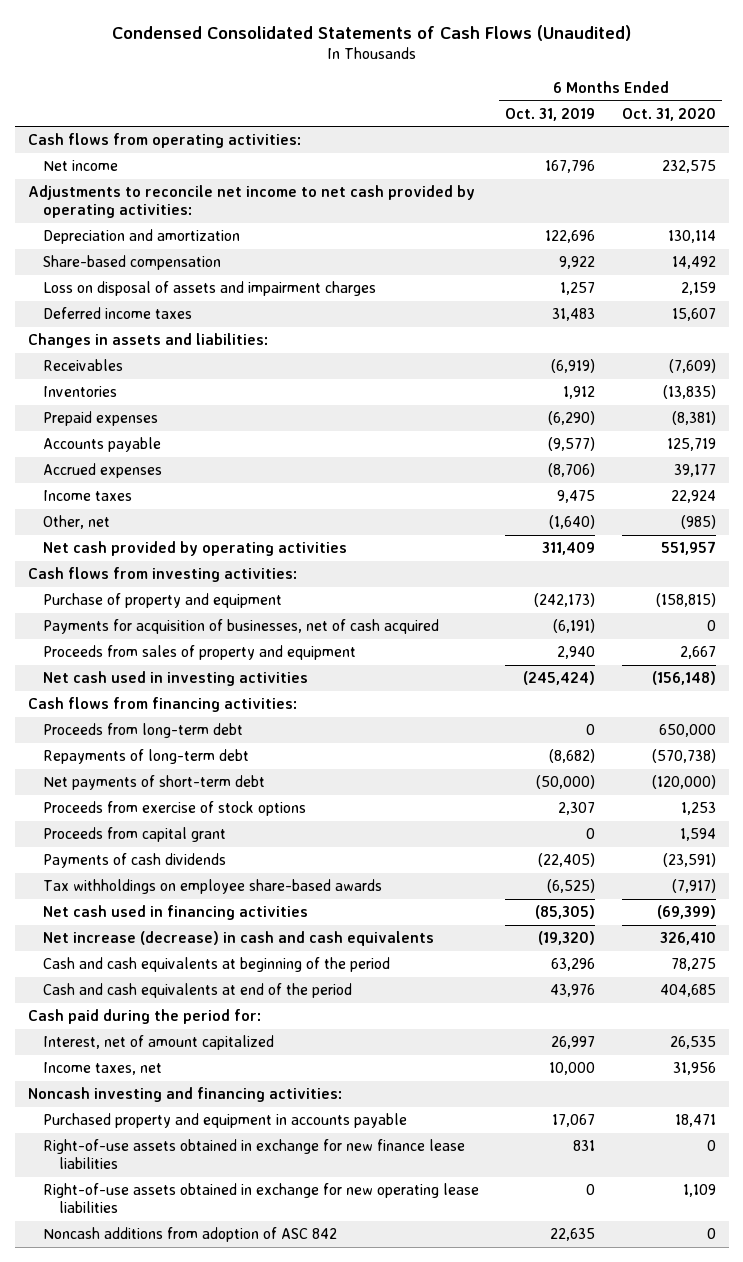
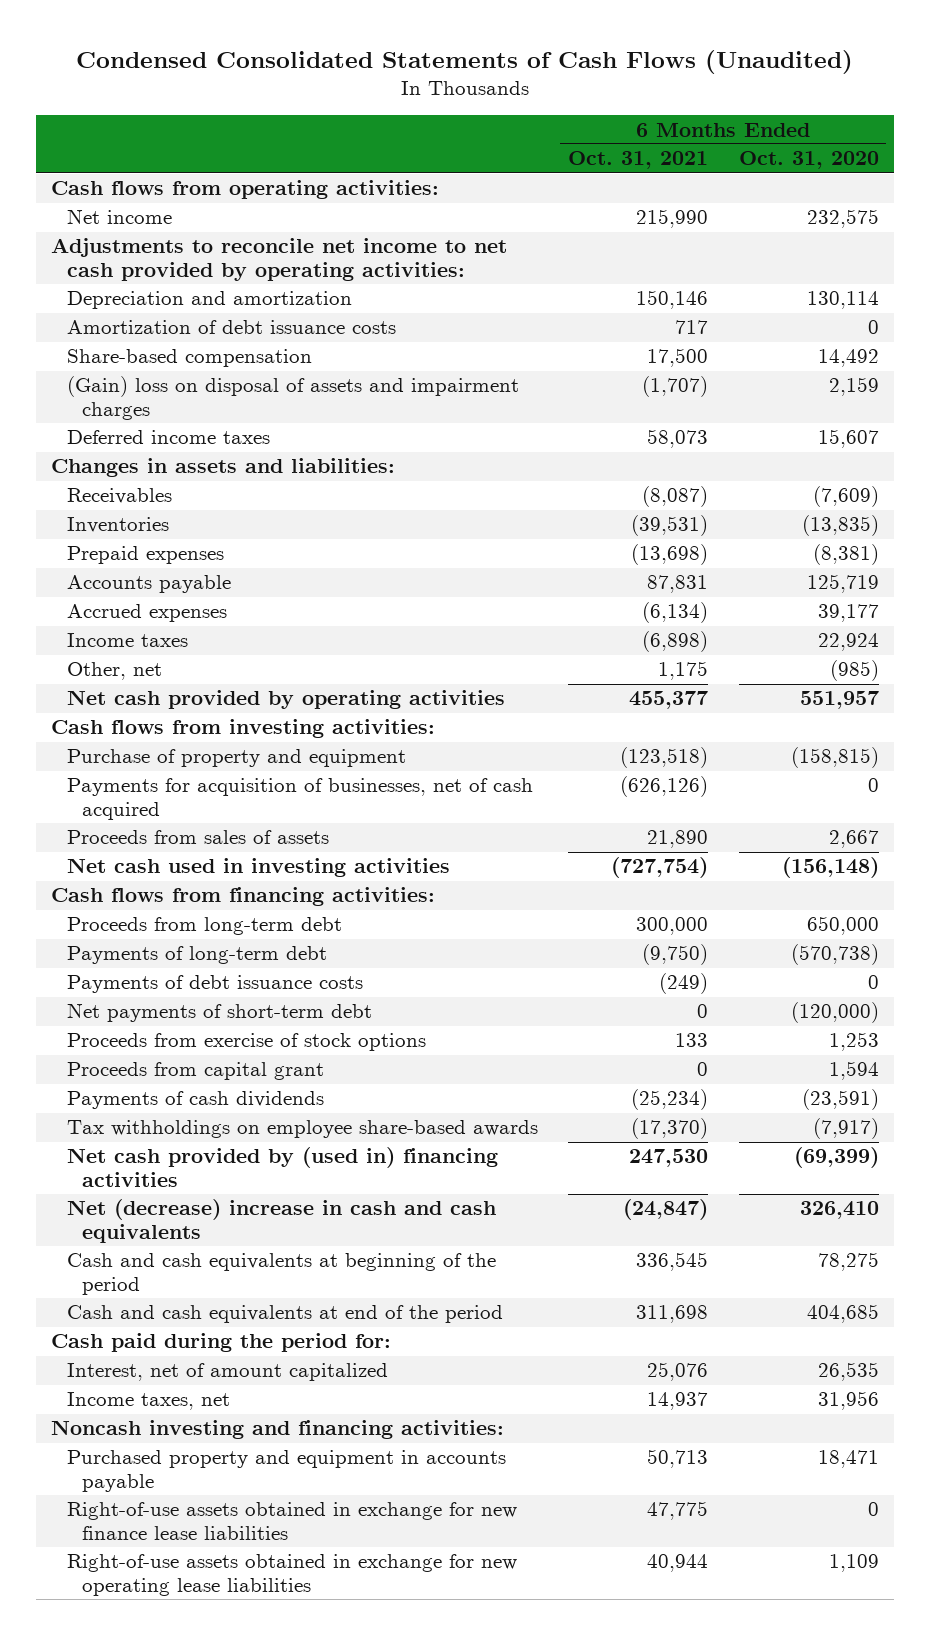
- | 6 Months Ended Oct. 31, 2019 | 6 Months Ended Oct. 31, 2020
+ | 6 Months Ended Oct. 31, 2021 | 6 Months Ended Oct. 31, 2020
+ Amortization of debt issuance costs | 717 | 0
- Loss on disposal of assets and impairment charges | 1,257 | 2,159
+ (Gain) loss on disposal of assets and impairment charges | (1,707) | 2,159
- Proceeds from sales of property and equipment | 2,940 | 2,667
+ Proceeds from sales of assets | 21,890 | 2,667
- Repayments of long-term debt | (8,682) | (570,738)
+ Payments of long-term debt | (9,750) | (570,738)
+ Payments of debt issuance costs | (249) | 0
- Net cash used in financing activities | (85,305) | (69,399)
- Net increase (decrease) in cash and cash equivalents | (19,320) | 326,410
+ Net cash provided by (used in) financing activities | 247,530 | (69,399)
+ Net (decrease) increase in cash and cash equivalents | (24,847) | 326,410
- Noncash additions from adoption of ASC 842 | 22,635 | 0

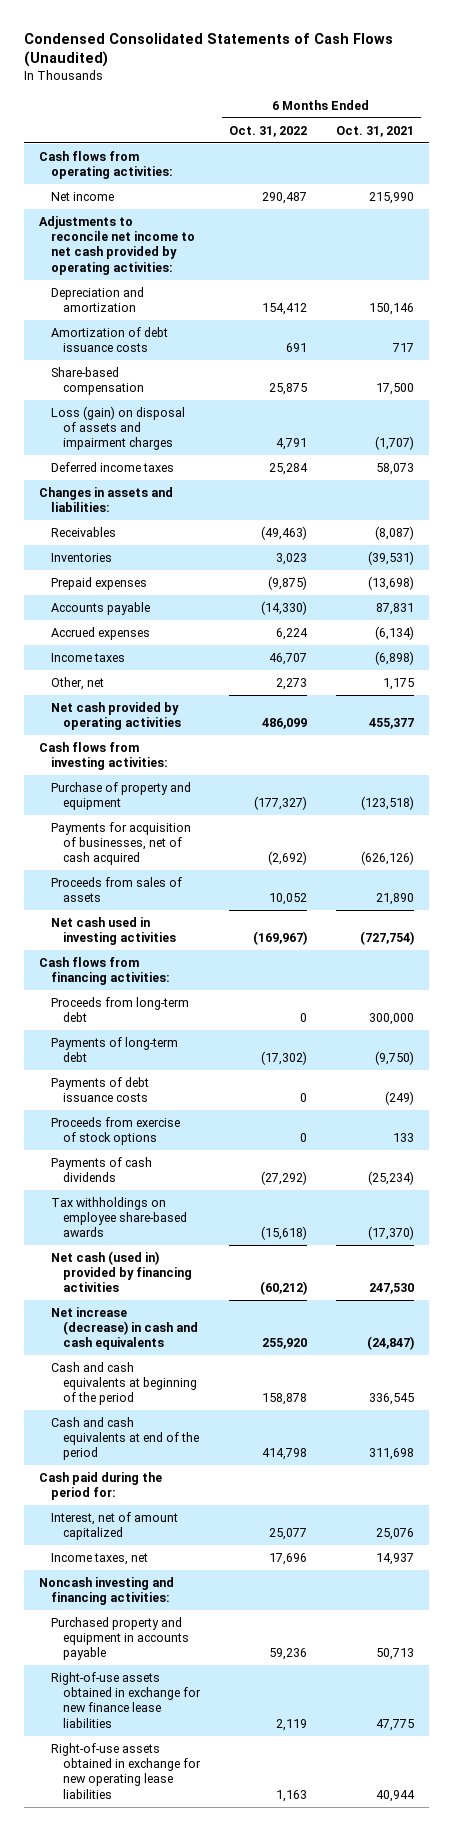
- | 6 Months Ended Oct. 31, 2021 | 6 Months Ended Oct. 31, 2020
+ | 6 Months Ended Oct. 31, 2022 | 6 Months Ended Oct. 31, 2021
- (Gain) loss on disposal of assets and impairment charges | (1,707) | 2,159
+ Loss (gain) on disposal of assets and impairment charges | 4,791 | (1,707)
- Net payments of short-term debt | 0 | (120,000)
- Proceeds from capital grant | 0 | 1,594
- Net cash provided by (used in) financing activities | 247,530 | (69,399)
- Net (decrease) increase in cash and cash equivalents | (24,847) | 326,410
+ Net cash (used in) provided by financing activities | (60,212) | 247,530
+ Net increase (decrease) in cash and cash equivalents | 255,920 | (24,847)

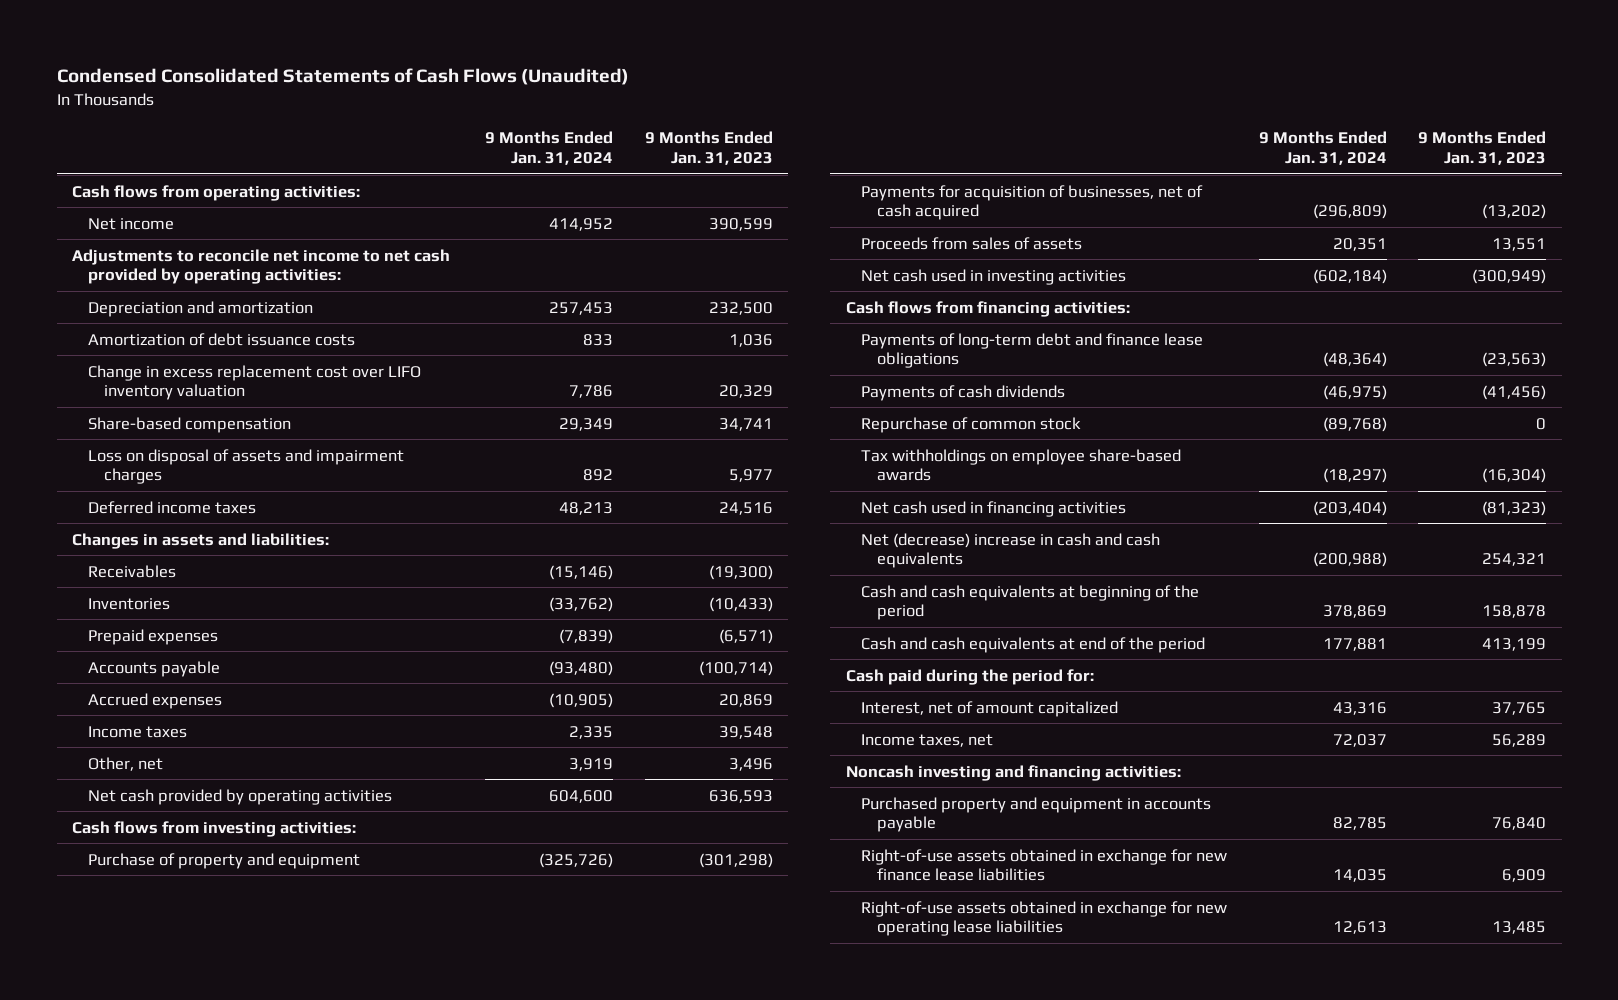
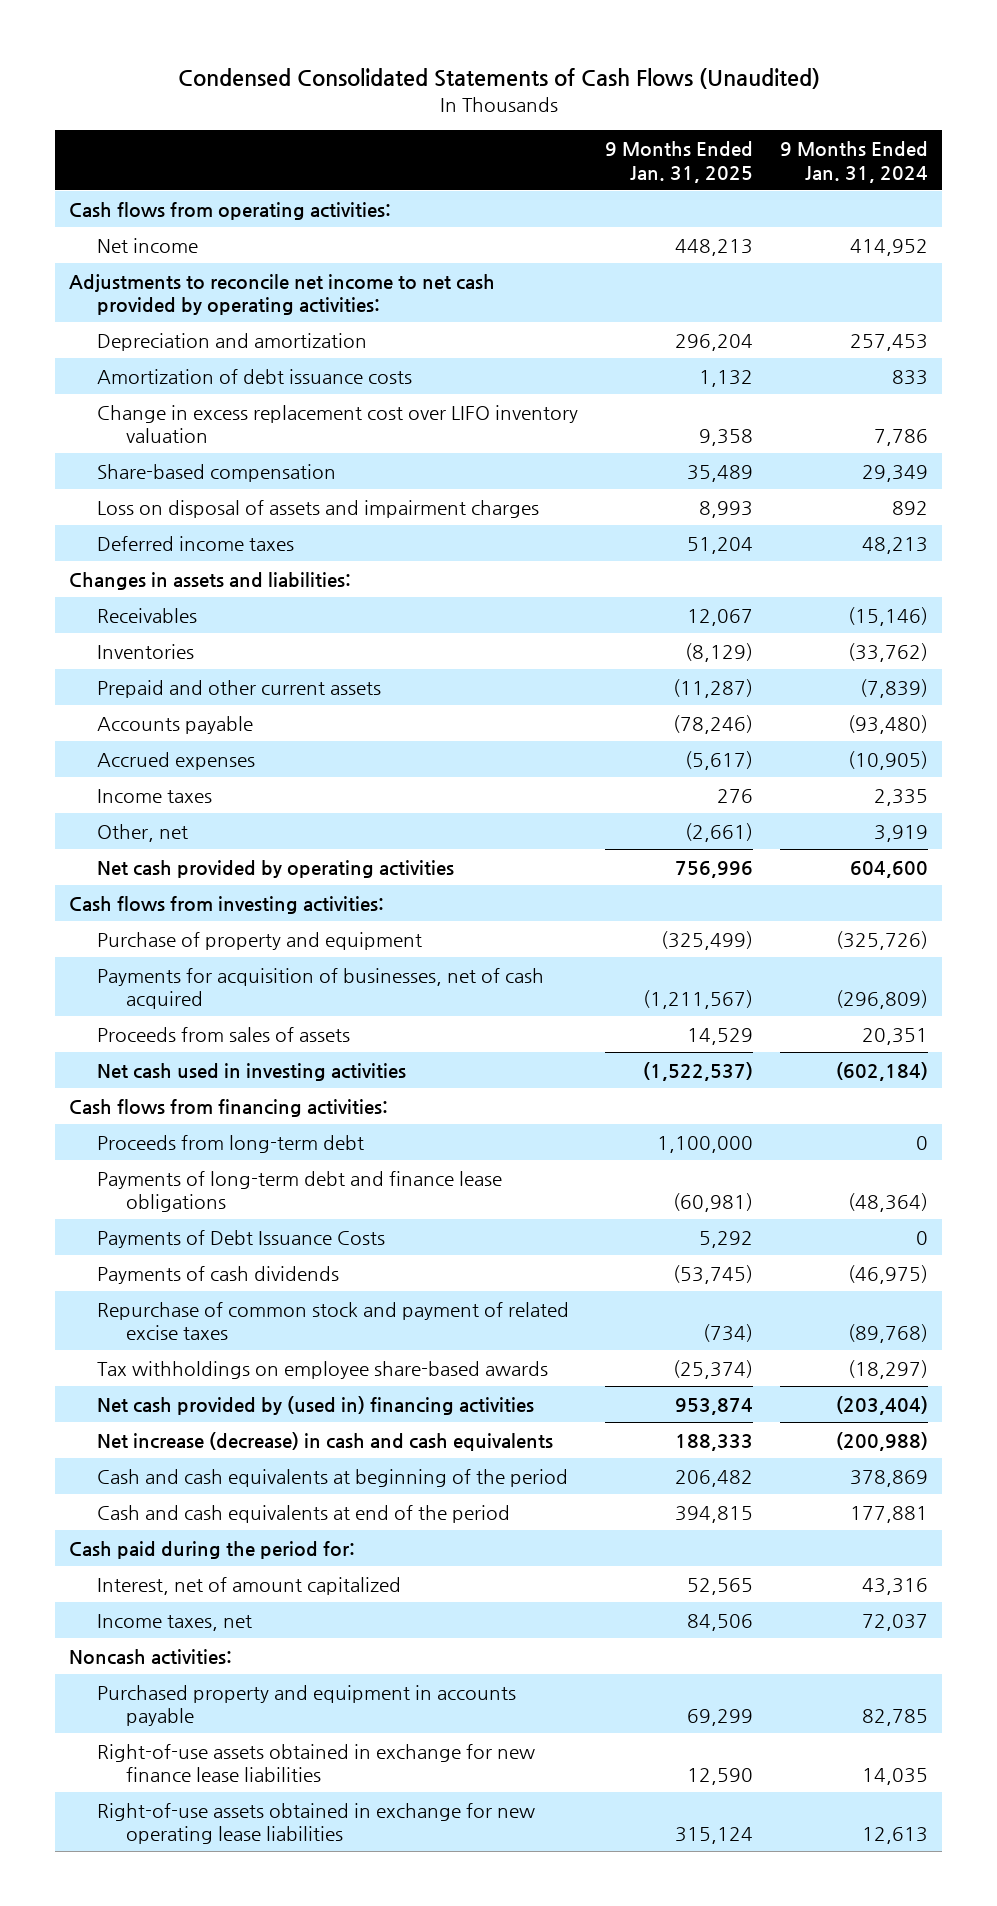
- | 9 Months Ended Jan. 31, 2024 | 9 Months Ended Jan. 31, 2023
+ | 9 Months Ended Jan. 31, 2025 | 9 Months Ended Jan. 31, 2024
- Prepaid expenses | (7,839) | (6,571)
+ Prepaid and other current assets | (11,287) | (7,839)
+ Proceeds from long-term debt | 1,100,000 | 0
+ Payments of Debt Issuance Costs | 5,292 | 0
- Repurchase of common stock | (89,768) | 0
+ Repurchase of common stock and payment of related excise taxes | (734) | (89,768)
- Net cash used in financing activities | (203,404) | (81,323)
- Net (decrease) increase in cash and cash equivalents | (200,988) | 254,321
+ Net cash provided by (used in) financing activities | 953,874 | (203,404)
+ Net increase (decrease) in cash and cash equivalents | 188,333 | (200,988)
- Noncash investing and financing activities:
+ Noncash activities:

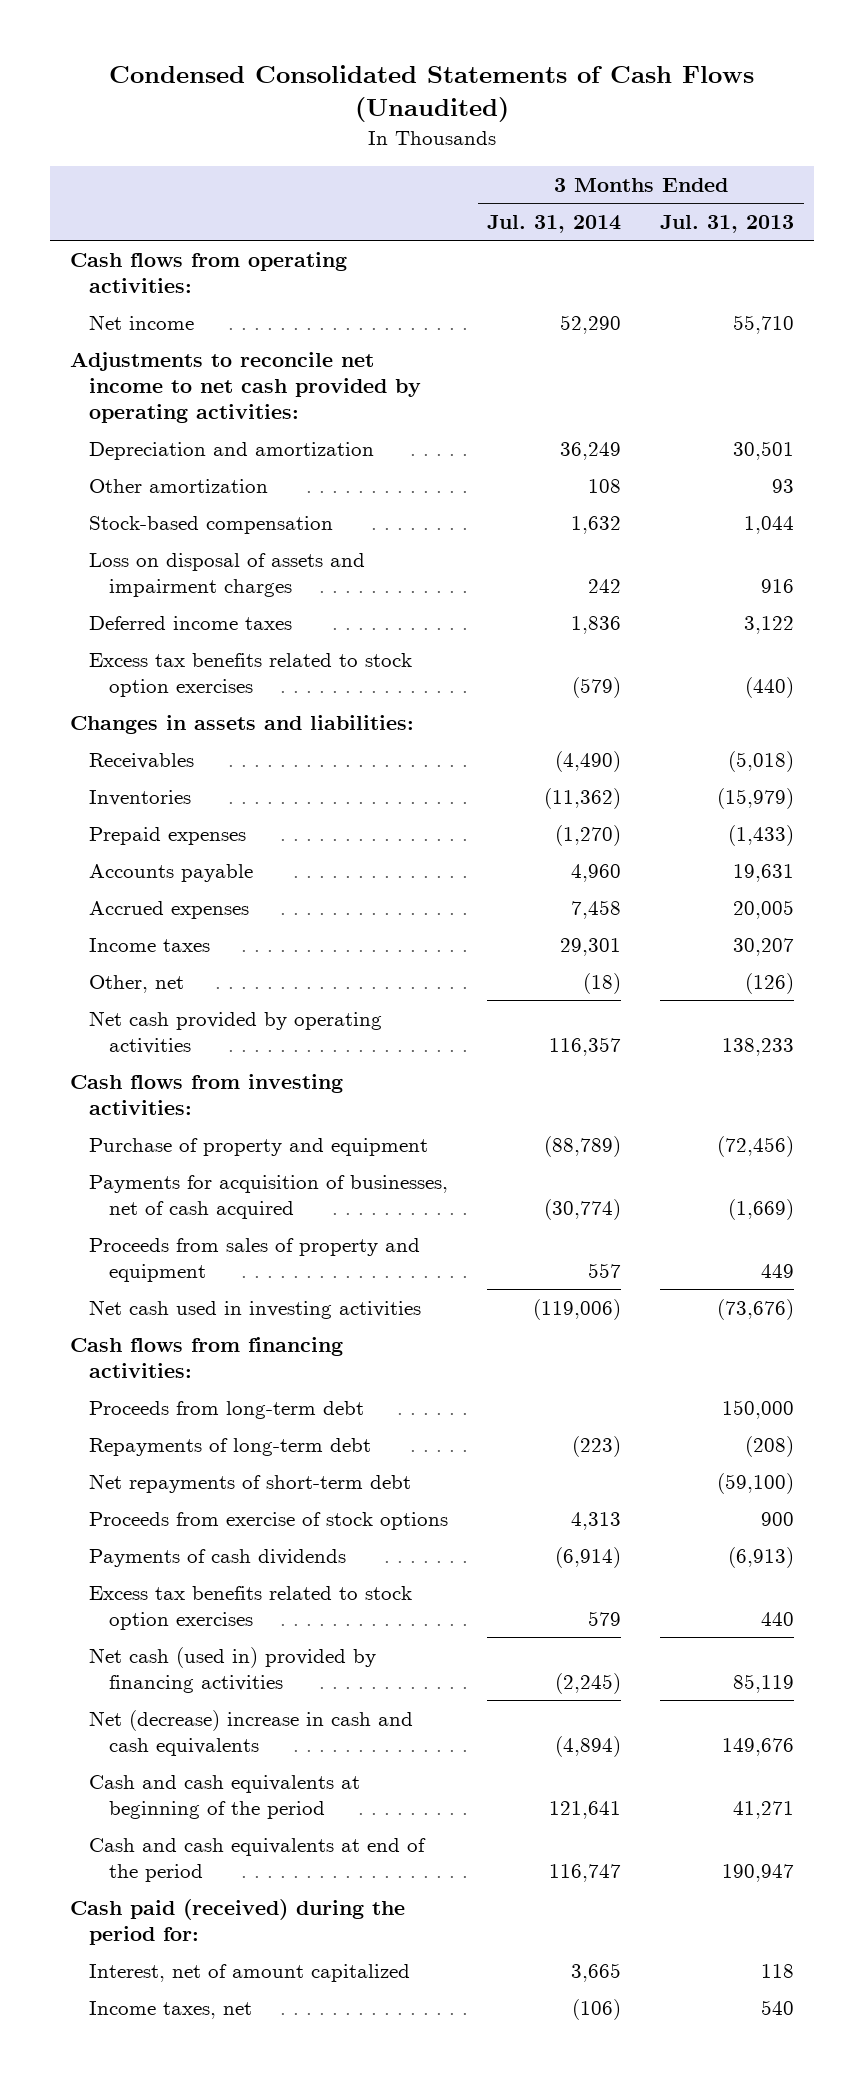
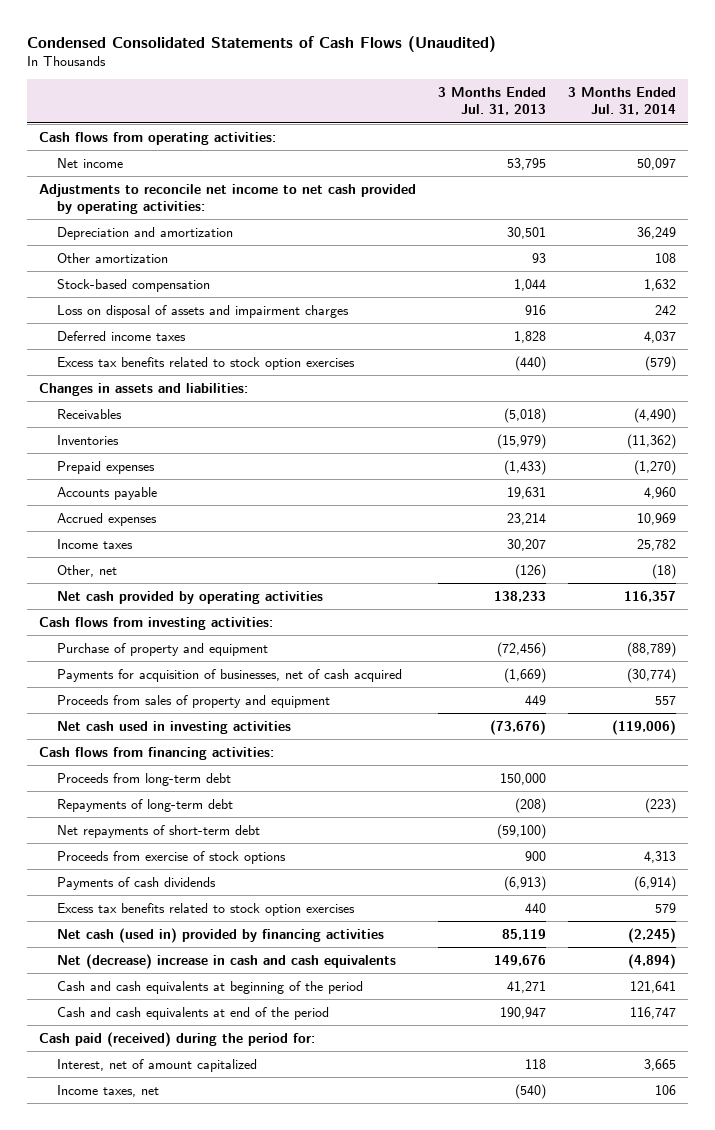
- | 3 Months Ended Jul. 31, 2014 | 3 Months Ended Jul. 31, 2013
+ | 3 Months Ended Jul. 31, 2013 | 3 Months Ended Jul. 31, 2014
- Net income | 52,290 | 55,710
+ Net income | 53,795 | 50,097
- Deferred income taxes | 1,836 | 3,122
+ Deferred income taxes | 1,828 | 4,037
- Accrued expenses | 7,458 | 20,005
- Income taxes | 29,301 | 30,207
+ Accrued expenses | 23,214 | 10,969
+ Income taxes | 30,207 | 25,782
- Income taxes, net | (106) | 540
+ Income taxes, net | (540) | 106

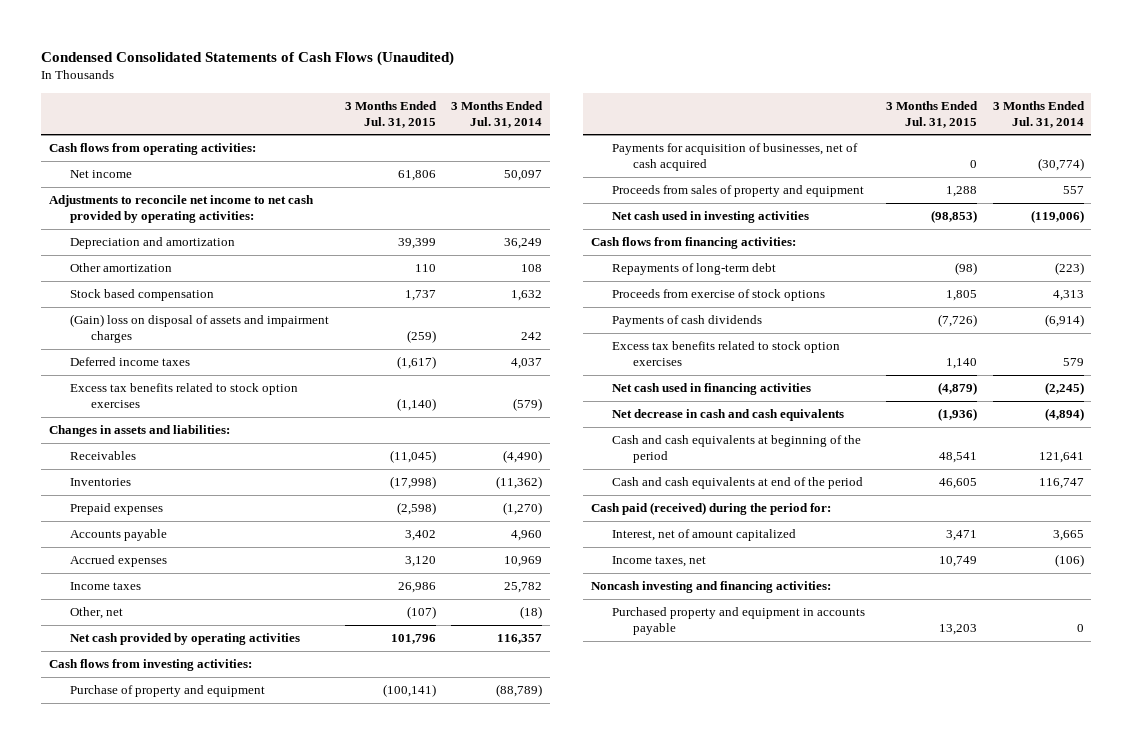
- | 3 Months Ended Jul. 31, 2013 | 3 Months Ended Jul. 31, 2014
+ | 3 Months Ended Jul. 31, 2015 | 3 Months Ended Jul. 31, 2014
- Stock-based compensation | 1,044 | 1,632
- Loss on disposal of assets and impairment charges | 916 | 242
+ Stock based compensation | 1,737 | 1,632
+ (Gain) loss on disposal of assets and impairment charges | (259) | 242
- Proceeds from long-term debt | 150,000 |
- Net repayments of short-term debt | (59,100) |
- Net cash (used in) provided by financing activities | 85,119 | (2,245)
- Net (decrease) increase in cash and cash equivalents | 149,676 | (4,894)
+ Net cash used in financing activities | (4,879) | (2,245)
+ Net decrease in cash and cash equivalents | (1,936) | (4,894)
- Income taxes, net | (540) | 106
+ Income taxes, net | 10,749 | (106)
+ Noncash investing and financing activities:
+ Purchased property and equipment in accounts payable | 13,203 | 0

